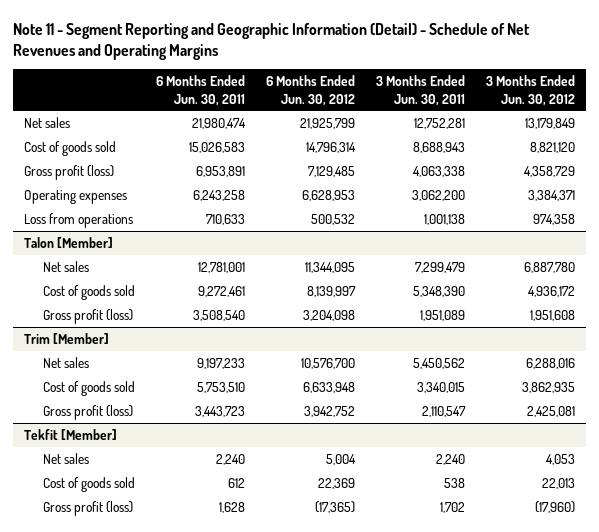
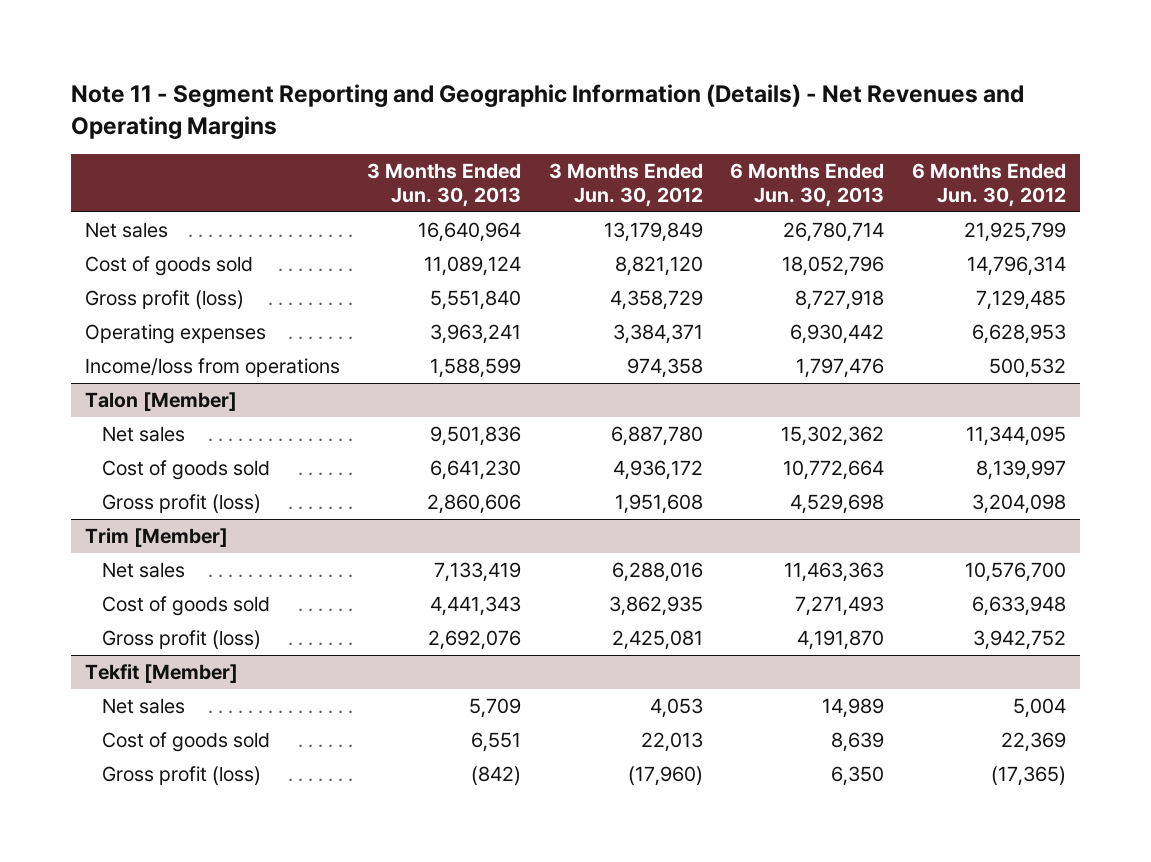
- Note 11 - Segment Reporting and Geographic Information (Detail) - Schedule of Net Revenues and Operating Margins
+ Note 11 - Segment Reporting and Geographic Information (Details) - Net Revenues and Operating Margins
- | 6 Months Ended Jun. 30, 2011 | 6 Months Ended Jun. 30, 2012 | 3 Months Ended Jun. 30, 2011 | 3 Months Ended Jun. 30, 2012
+ | 3 Months Ended Jun. 30, 2013 | 3 Months Ended Jun. 30, 2012 | 6 Months Ended Jun. 30, 2013 | 6 Months Ended Jun. 30, 2012
- Loss from operations | 710,633 | 500,532 | 1,001,138 | 974,358
+ Income/loss from operations | 1,588,599 | 974,358 | 1,797,476 | 500,532

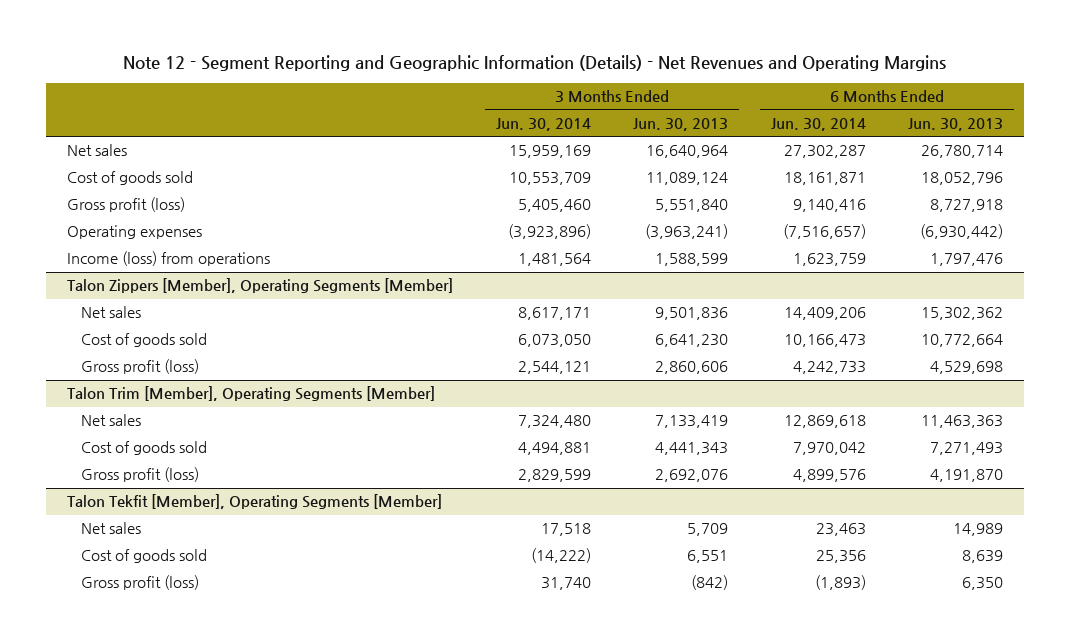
- Note 11 - Segment Reporting and Geographic Information (Details) - Net Revenues and Operating Margins
+ Note 12 - Segment Reporting and Geographic Information (Details) - Net Revenues and Operating Margins
- | 3 Months Ended Jun. 30, 2013 | 3 Months Ended Jun. 30, 2012 | 6 Months Ended Jun. 30, 2013 | 6 Months Ended Jun. 30, 2012
+ | 3 Months Ended Jun. 30, 2014 | 3 Months Ended Jun. 30, 2013 | 6 Months Ended Jun. 30, 2014 | 6 Months Ended Jun. 30, 2013
- Operating expenses | 3,963,241 | 3,384,371 | 6,930,442 | 6,628,953
- Income/loss from operations | 1,588,599 | 974,358 | 1,797,476 | 500,532
- Talon [Member]
+ Operating expenses | (3,923,896) | (3,963,241) | (7,516,657) | (6,930,442)
+ Income (loss) from operations | 1,481,564 | 1,588,599 | 1,623,759 | 1,797,476
+ Talon Zippers [Member], Operating Segments [Member]
- Trim [Member]
+ Talon Trim [Member], Operating Segments [Member]
- Tekfit [Member]
+ Talon Tekfit [Member], Operating Segments [Member]

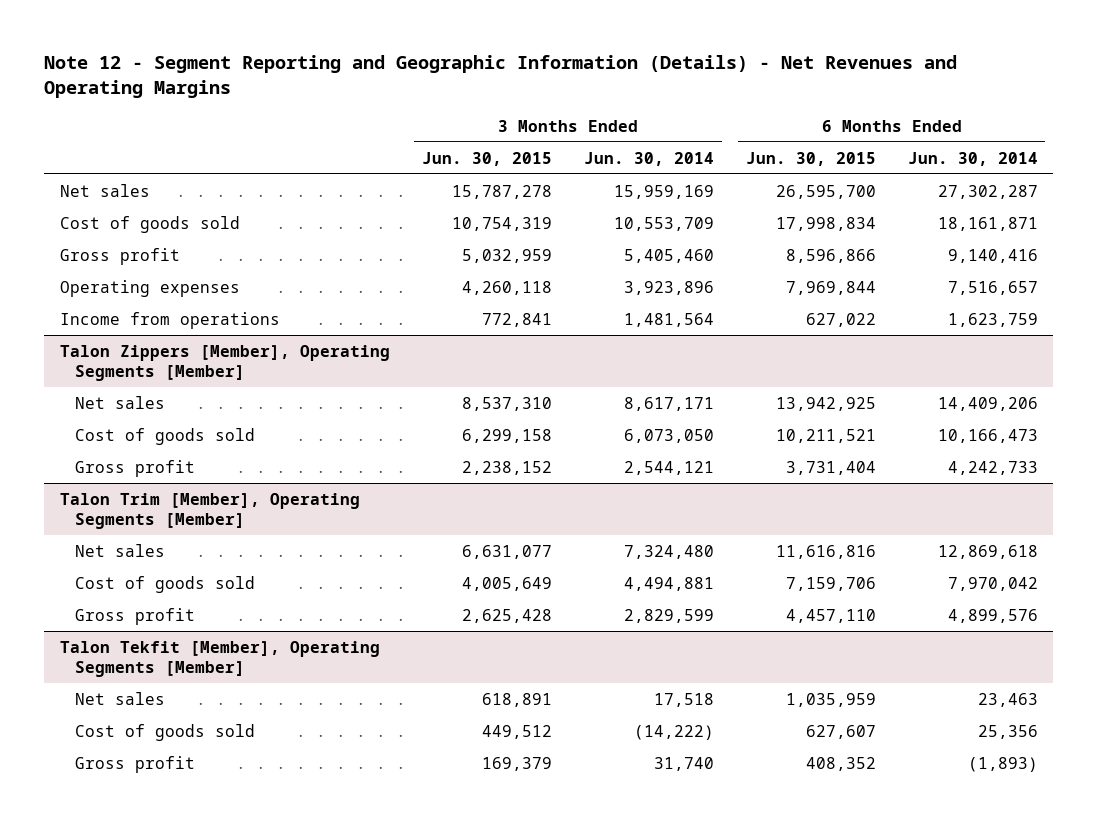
- | 3 Months Ended Jun. 30, 2014 | 3 Months Ended Jun. 30, 2013 | 6 Months Ended Jun. 30, 2014 | 6 Months Ended Jun. 30, 2013
+ | 3 Months Ended Jun. 30, 2015 | 3 Months Ended Jun. 30, 2014 | 6 Months Ended Jun. 30, 2015 | 6 Months Ended Jun. 30, 2014
- Gross profit (loss) | 5,405,460 | 5,551,840 | 9,140,416 | 8,727,918
- Operating expenses | (3,923,896) | (3,963,241) | (7,516,657) | (6,930,442)
- Income (loss) from operations | 1,481,564 | 1,588,599 | 1,623,759 | 1,797,476
+ Gross profit | 5,032,959 | 5,405,460 | 8,596,866 | 9,140,416
+ Operating expenses | 4,260,118 | 3,923,896 | 7,969,844 | 7,516,657
+ Income from operations | 772,841 | 1,481,564 | 627,022 | 1,623,759
@ Talon Zippers [Member], Operating Segments [Member]
- Gross profit (loss) | 2,544,121 | 2,860,606 | 4,242,733 | 4,529,698
+ Gross profit | 2,238,152 | 2,544,121 | 3,731,404 | 4,242,733
@ Talon Trim [Member], Operating Segments [Member]
- Gross profit (loss) | 2,829,599 | 2,692,076 | 4,899,576 | 4,191,870
+ Gross profit | 2,625,428 | 2,829,599 | 4,457,110 | 4,899,576
@ Talon Tekfit [Member], Operating Segments [Member]
- Gross profit (loss) | 31,740 | (842) | (1,893) | 6,350
+ Gross profit | 169,379 | 31,740 | 408,352 | (1,893)

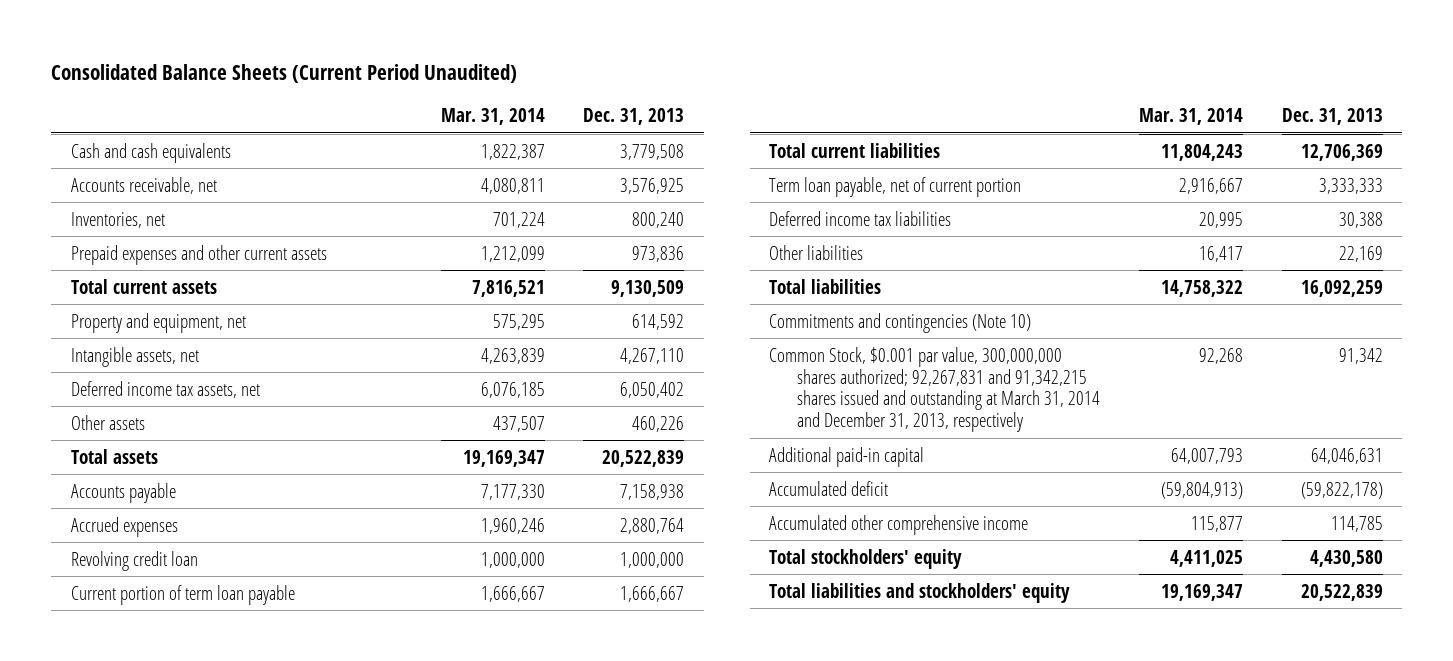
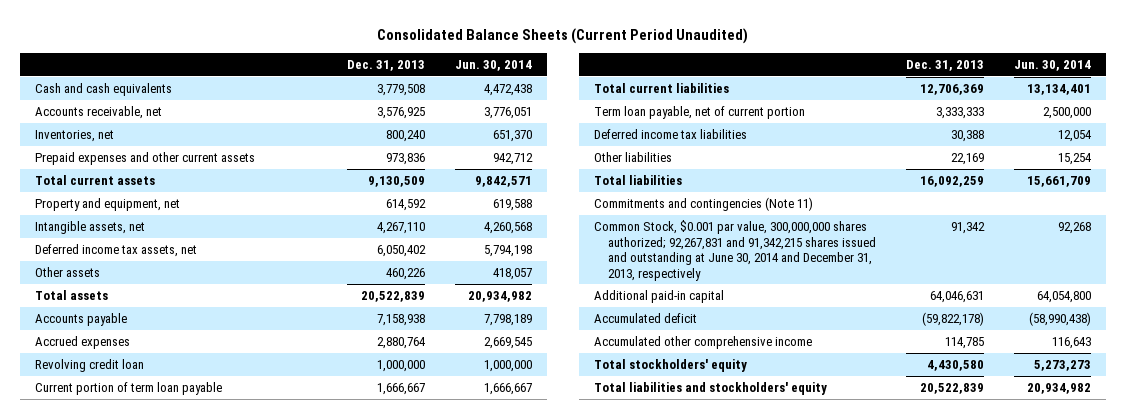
- | Mar. 31, 2014 | Dec. 31, 2013
+ | Dec. 31, 2013 | Jun. 30, 2014
- Commitments and contingencies (Note 10)
- Common Stock, $0.001 par value, 300,000,000 shares authorized; 92,267,831 and 91,342,215 shares issued and outstanding at March 31, 2014 and December 31, 2013, respectively | 92,268 | 91,342
+ Commitments and contingencies (Note 11)
+ Common Stock, $0.001 par value, 300,000,000 shares authorized; 92,267,831 and 91,342,215 shares issued and outstanding at June 30, 2014 and December 31, 2013, respectively | 91,342 | 92,268

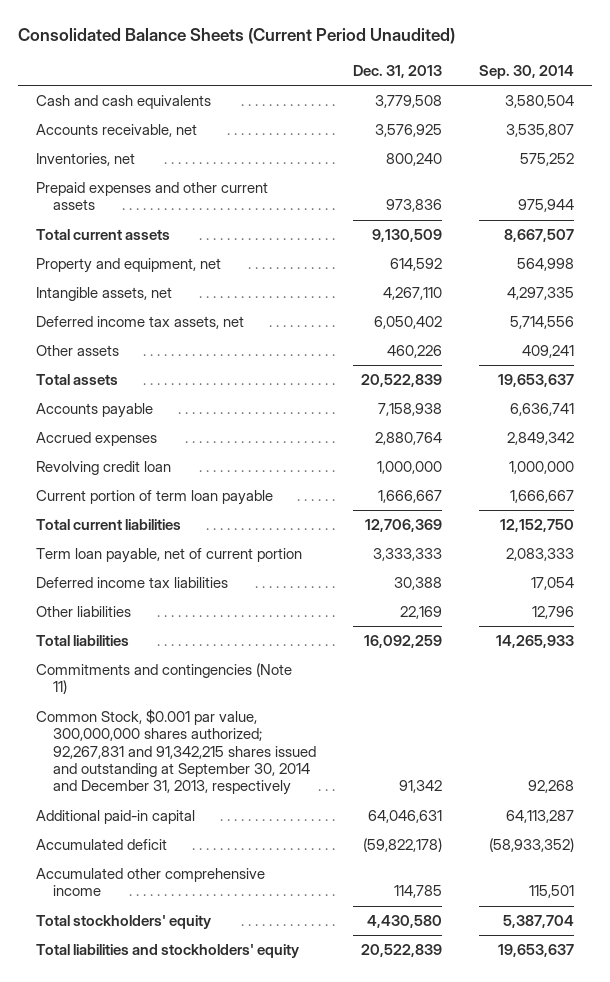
- | Dec. 31, 2013 | Jun. 30, 2014
+ | Dec. 31, 2013 | Sep. 30, 2014
- Common Stock, $0.001 par value, 300,000,000 shares authorized; 92,267,831 and 91,342,215 shares issued and outstanding at June 30, 2014 and December 31, 2013, respectively | 91,342 | 92,268
+ Common Stock, $0.001 par value, 300,000,000 shares authorized; 92,267,831 and 91,342,215 shares issued and outstanding at September 30, 2014 and December 31, 2013, respectively | 91,342 | 92,268

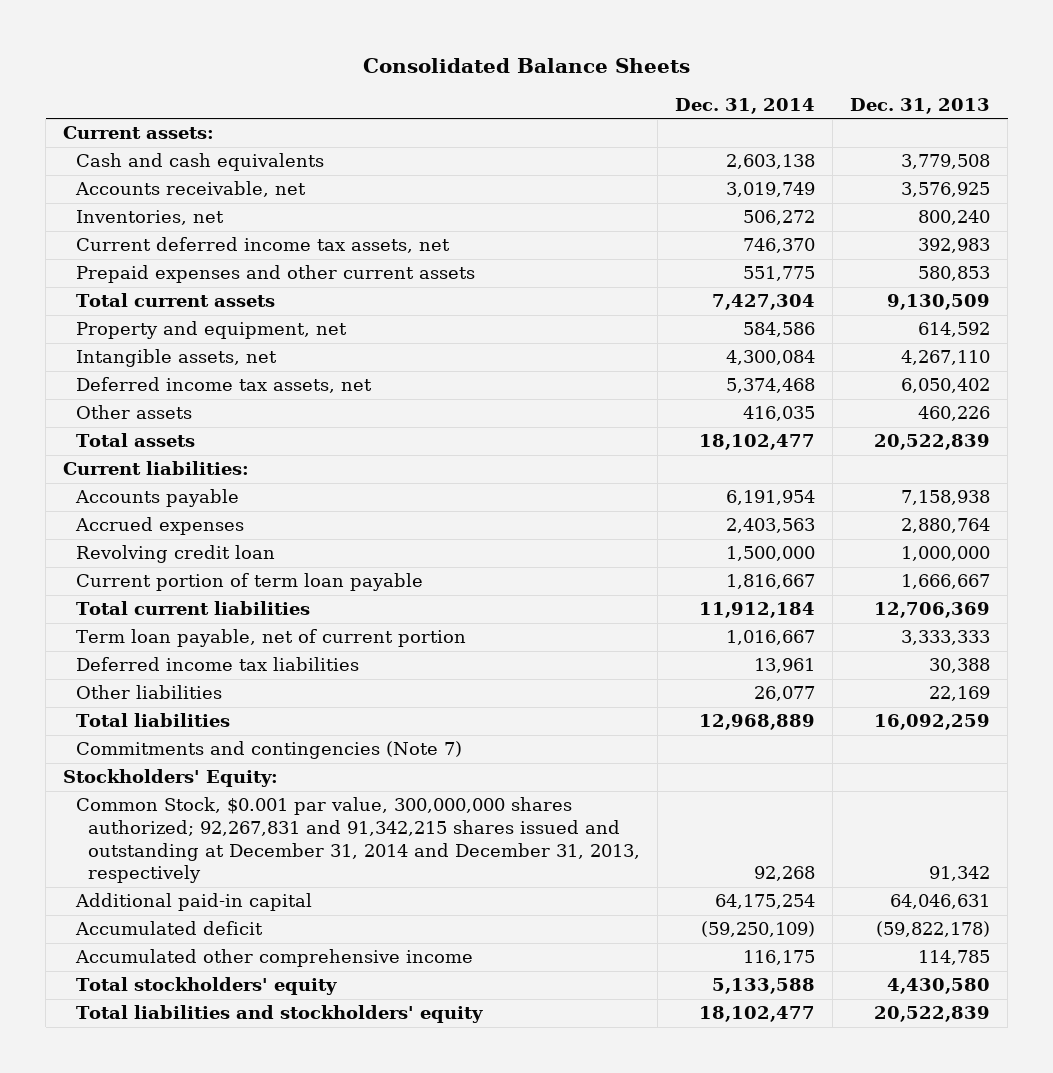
- Consolidated Balance Sheets (Current Period Unaudited)
+ Consolidated Balance Sheets
- | Dec. 31, 2013 | Sep. 30, 2014
+ | Dec. 31, 2014 | Dec. 31, 2013
+ Current assets:
- Prepaid expenses and other current assets | 973,836 | 975,944
+ Current deferred income tax assets, net | 746,370 | 392,983
+ Prepaid expenses and other current assets | 551,775 | 580,853
+ Current liabilities:
- Commitments and contingencies (Note 11)
- Common Stock, $0.001 par value, 300,000,000 shares authorized; 92,267,831 and 91,342,215 shares issued and outstanding at September 30, 2014 and December 31, 2013, respectively | 91,342 | 92,268
+ Commitments and contingencies (Note 7)
+ Stockholders' Equity:
+ Common Stock, $0.001 par value, 300,000,000 shares authorized; 92,267,831 and 91,342,215 shares issued and outstanding at December 31, 2014 and December 31, 2013, respectively | 92,268 | 91,342

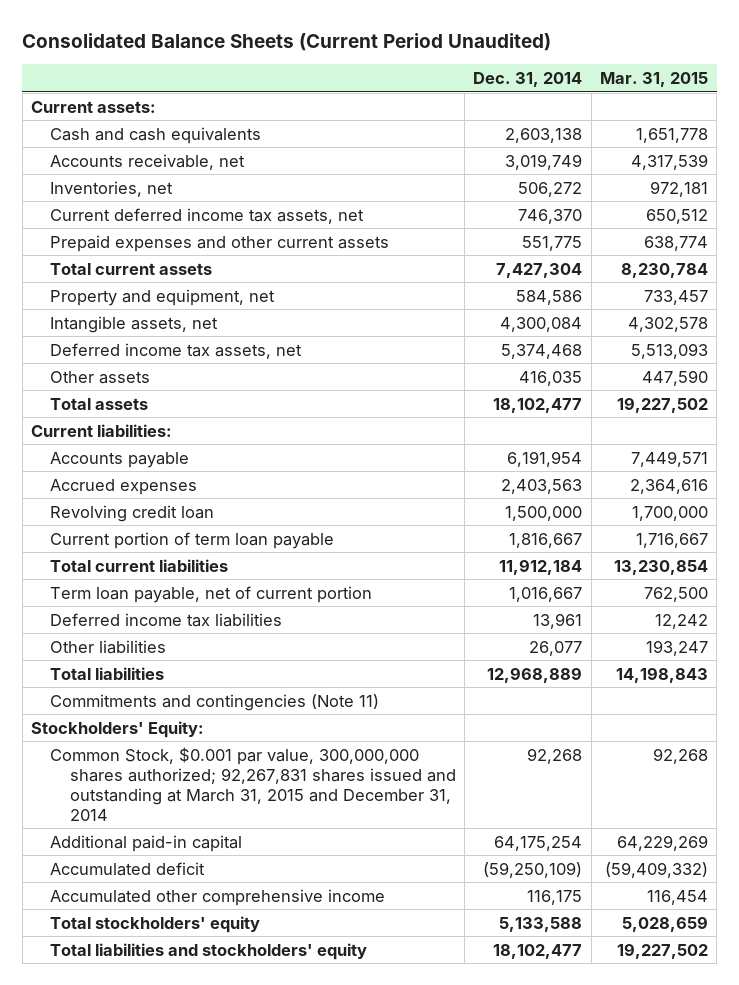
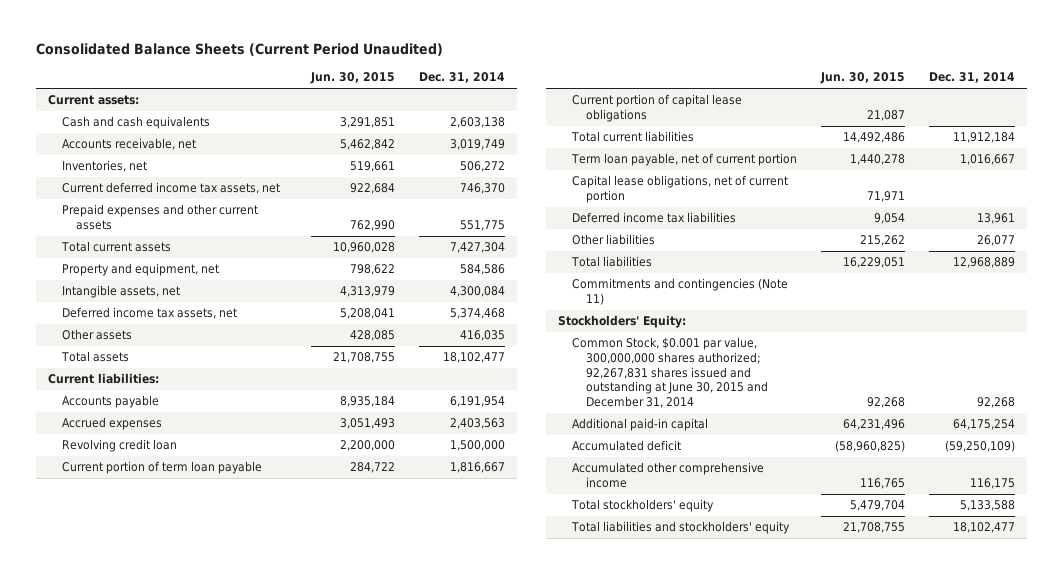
- | Dec. 31, 2014 | Mar. 31, 2015
+ | Jun. 30, 2015 | Dec. 31, 2014
+ Current portion of capital lease obligations | 21,087 |
+ Capital lease obligations, net of current portion | 71,971 |
- Common Stock, $0.001 par value, 300,000,000 shares authorized; 92,267,831 shares issued and outstanding at March 31, 2015 and December 31, 2014 | 92,268 | 92,268
+ Common Stock, $0.001 par value, 300,000,000 shares authorized; 92,267,831 shares issued and outstanding at June 30, 2015 and December 31, 2014 | 92,268 | 92,268

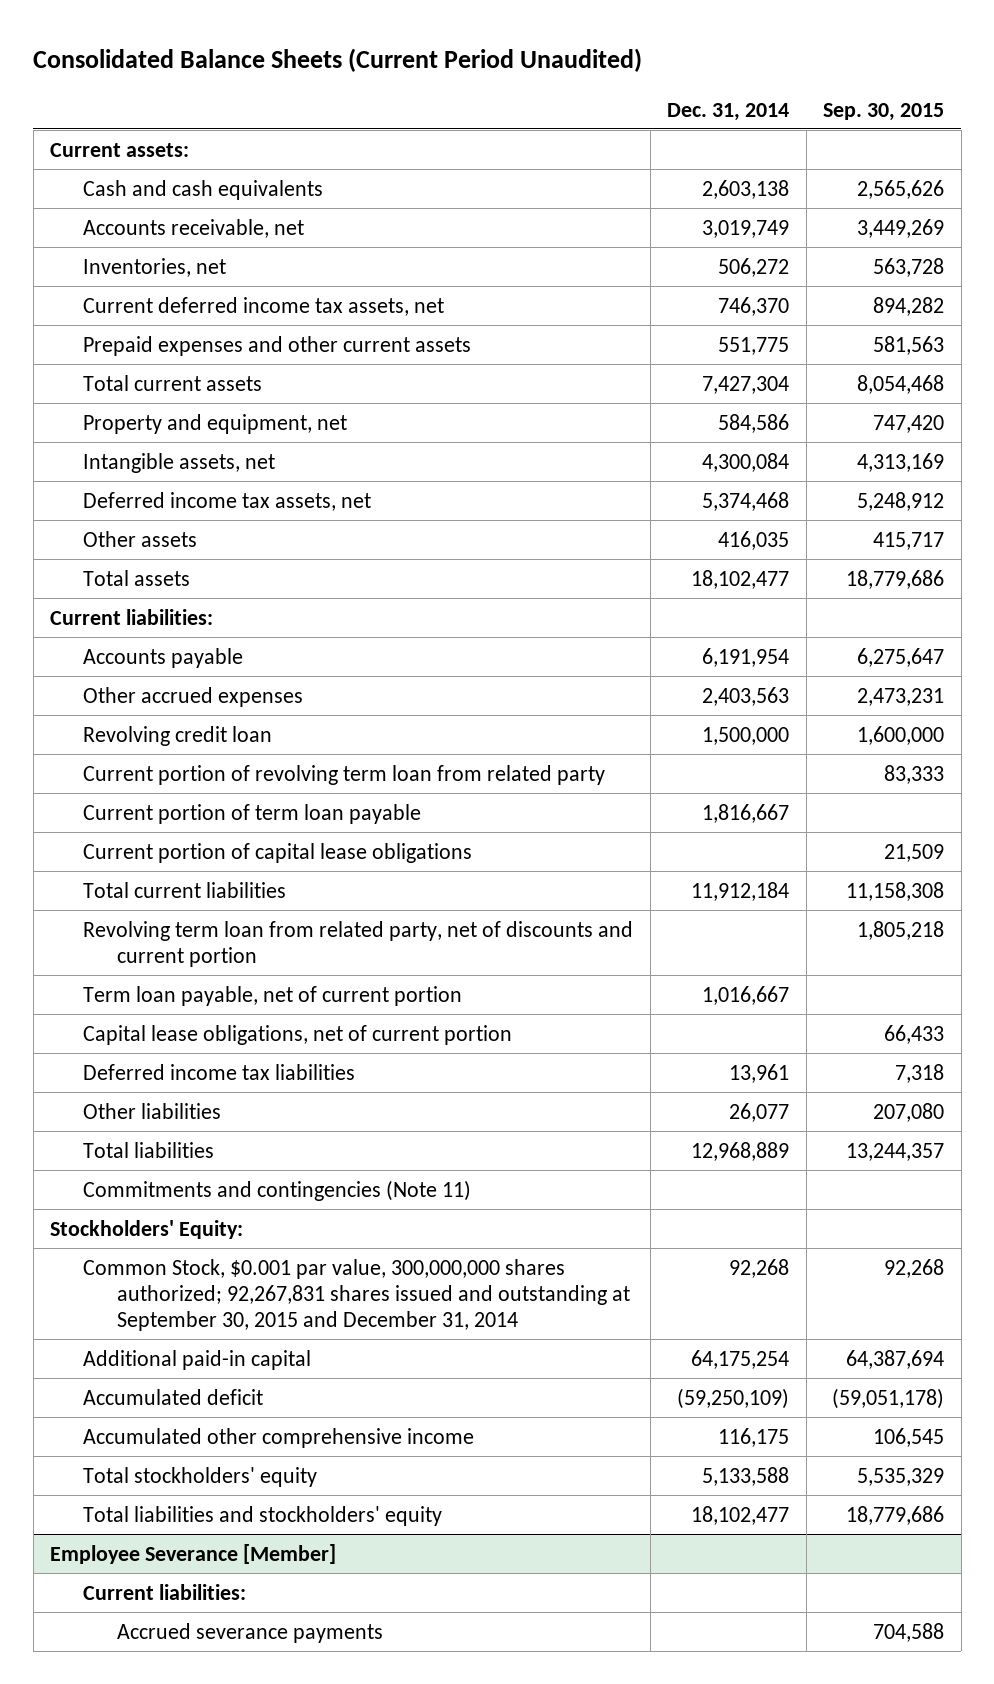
- | Jun. 30, 2015 | Dec. 31, 2014
+ | Dec. 31, 2014 | Sep. 30, 2015
- Accrued expenses | 3,051,493 | 2,403,563
+ Other accrued expenses | 2,403,563 | 2,473,231
+ Current portion of revolving term loan from related party | | 83,333
+ Revolving term loan from related party, net of discounts and current portion | | 1,805,218
- Common Stock, $0.001 par value, 300,000,000 shares authorized; 92,267,831 shares issued and outstanding at June 30, 2015 and December 31, 2014 | 92,268 | 92,268
+ Common Stock, $0.001 par value, 300,000,000 shares authorized; 92,267,831 shares issued and outstanding at September 30, 2015 and December 31, 2014 | 92,268 | 92,268
+ Employee Severance [Member]
+ Current liabilities:
+ Accrued severance payments | | 704,588

